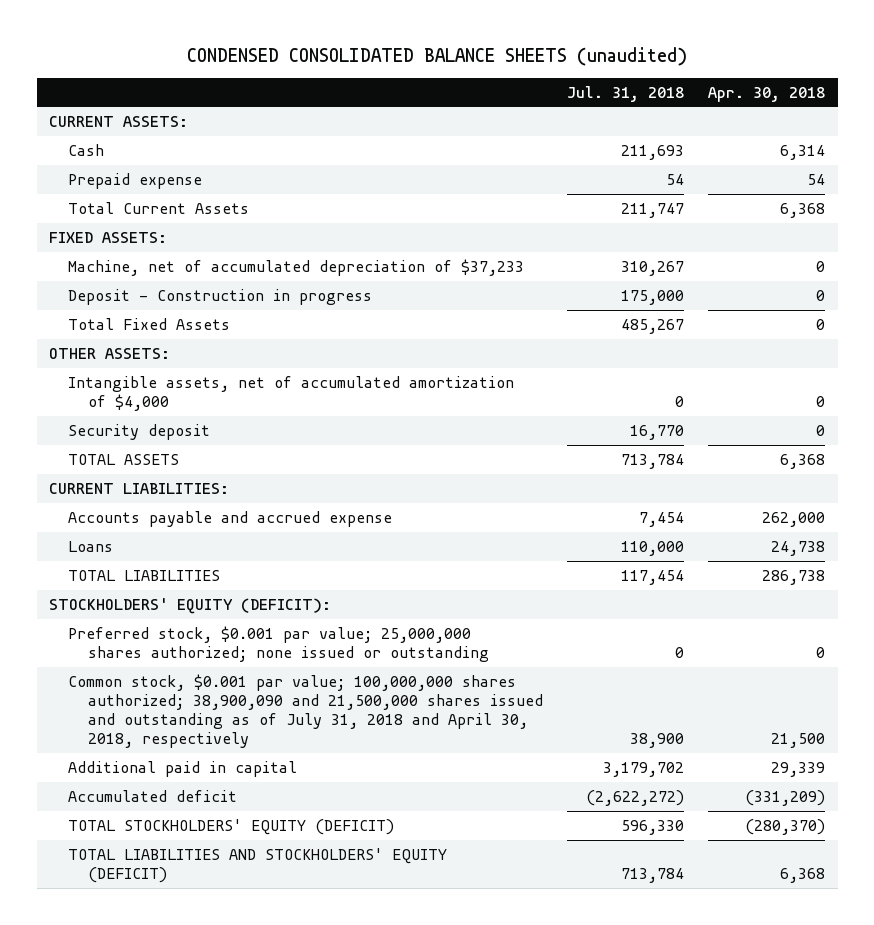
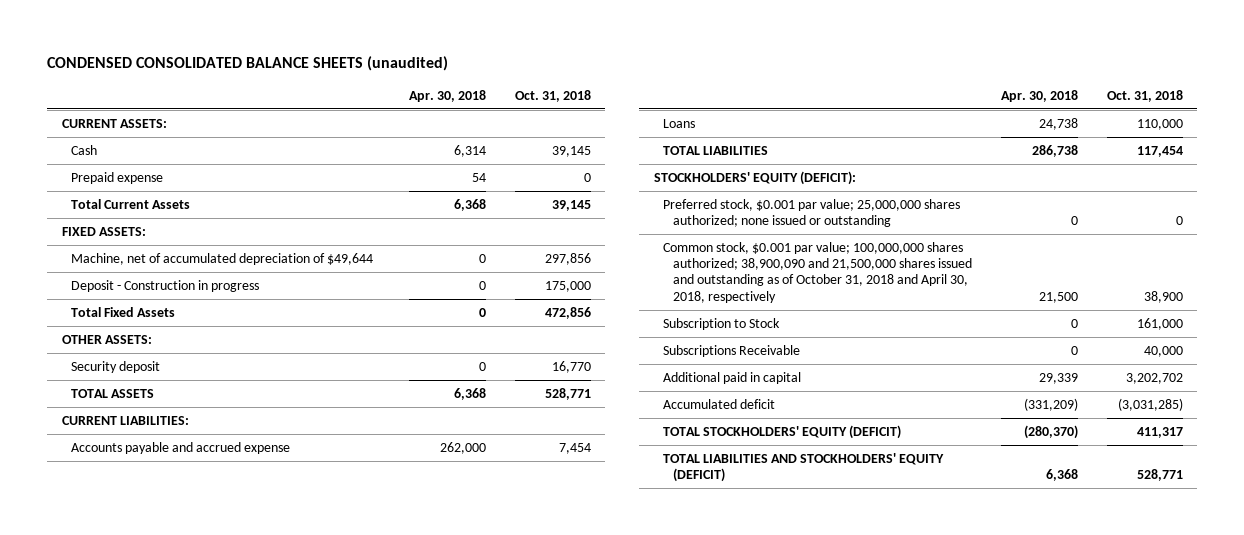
- | Jul. 31, 2018 | Apr. 30, 2018
+ | Apr. 30, 2018 | Oct. 31, 2018
- Machine, net of accumulated depreciation of $37,233 | 310,267 | 0
+ Machine, net of accumulated depreciation of $49,644 | 0 | 297,856
- Intangible assets, net of accumulated amortization of $4,000 | 0 | 0
- Common stock, $0.001 par value; 100,000,000 shares authorized; 38,900,090 and 21,500,000 shares issued and outstanding as of July 31, 2018 and April 30, 2018, respectively | 38,900 | 21,500
+ Common stock, $0.001 par value; 100,000,000 shares authorized; 38,900,090 and 21,500,000 shares issued and outstanding as of October 31, 2018 and April 30, 2018, respectively | 21,500 | 38,900
+ Subscription to Stock | 0 | 161,000
+ Subscriptions Receivable | 0 | 40,000

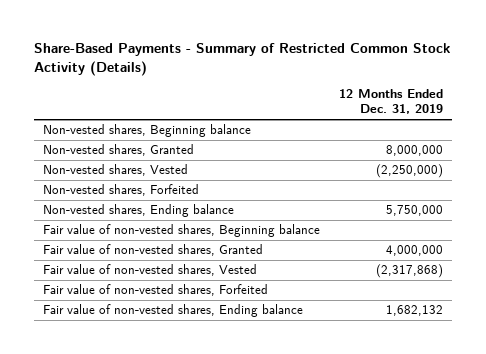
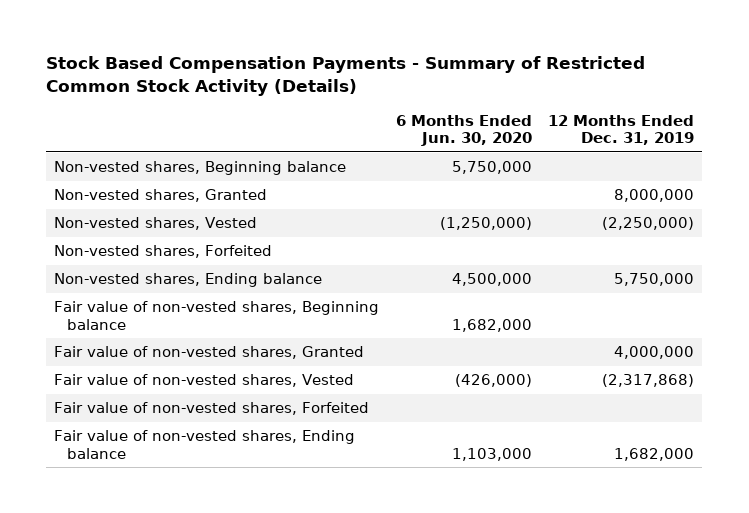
- Share-Based Payments - Summary of Restricted Common Stock Activity (Details)
+ Stock Based Compensation Payments - Summary of Restricted Common Stock Activity (Details)
- | 12 Months Ended Dec. 31, 2019
+ | 6 Months Ended Jun. 30, 2020 | 12 Months Ended Dec. 31, 2019
- Fair value of non-vested shares, Ending balance | 1,682,132
+ Fair value of non-vested shares, Ending balance | 1,103,000 | 1,682,000

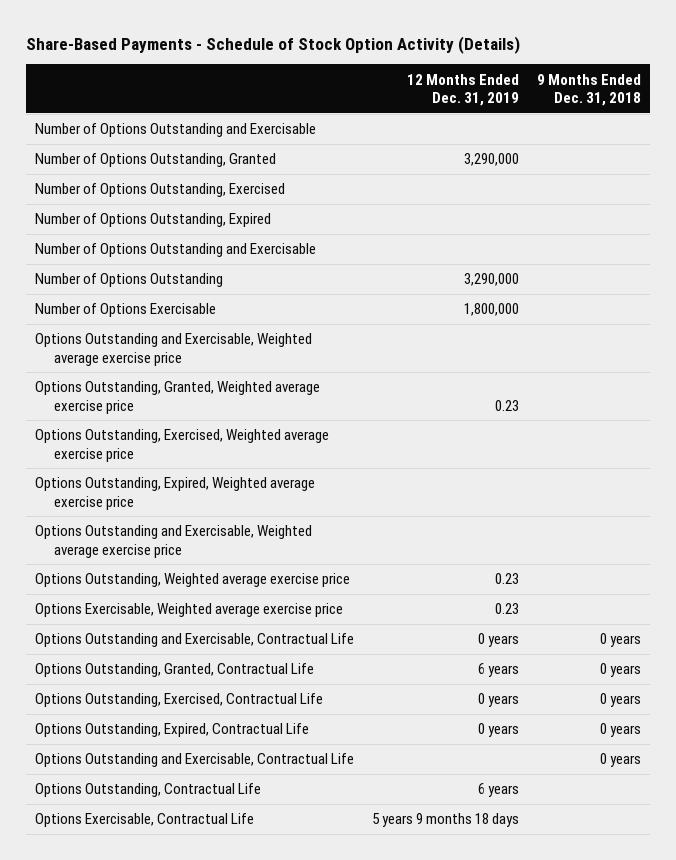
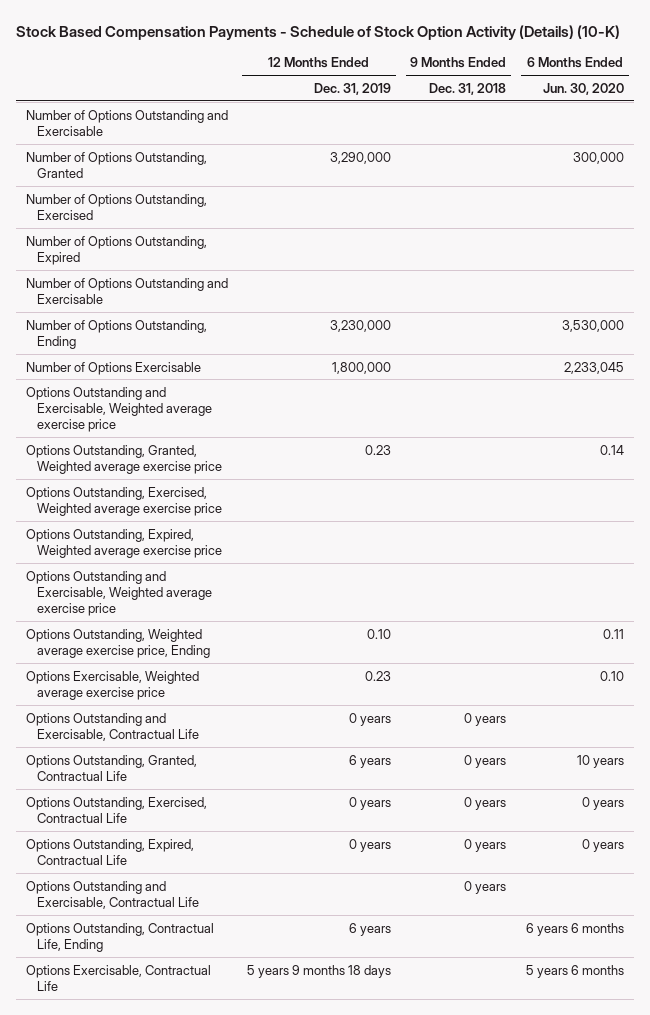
- Share-Based Payments - Schedule of Stock Option Activity (Details)
+ Stock Based Compensation Payments - Schedule of Stock Option Activity (Details) (10-K)
- | 12 Months Ended Dec. 31, 2019 | 9 Months Ended Dec. 31, 2018
+ | 12 Months Ended Dec. 31, 2019 | 9 Months Ended Dec. 31, 2018 | 6 Months Ended Jun. 30, 2020
- Number of Options Outstanding | 3,290,000 |
+ Number of Options Outstanding, Ending | 3,230,000 | | 3,530,000
- Options Outstanding, Weighted average exercise price | 0.23 |
+ Options Outstanding, Weighted average exercise price, Ending | 0.10 | | 0.11
- Options Outstanding, Contractual Life | 6 years |
+ Options Outstanding, Contractual Life, Ending | 6 years | | 6 years 6 months

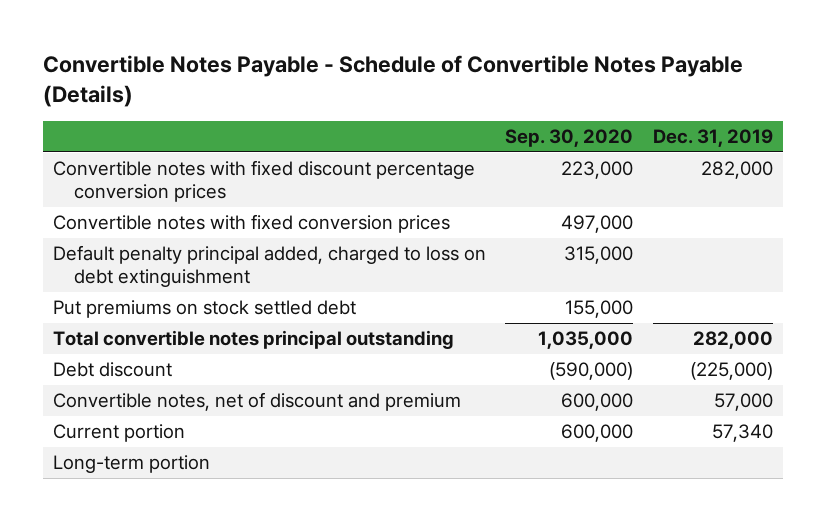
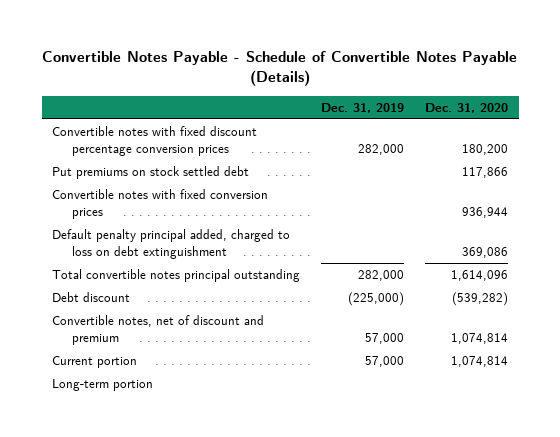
- | Sep. 30, 2020 | Dec. 31, 2019
+ | Dec. 31, 2019 | Dec. 31, 2020
moved up: Put premiums on stock settled debt | | 117,866
- Current portion | 600,000 | 57,340
+ Current portion | 57,000 | 1,074,814

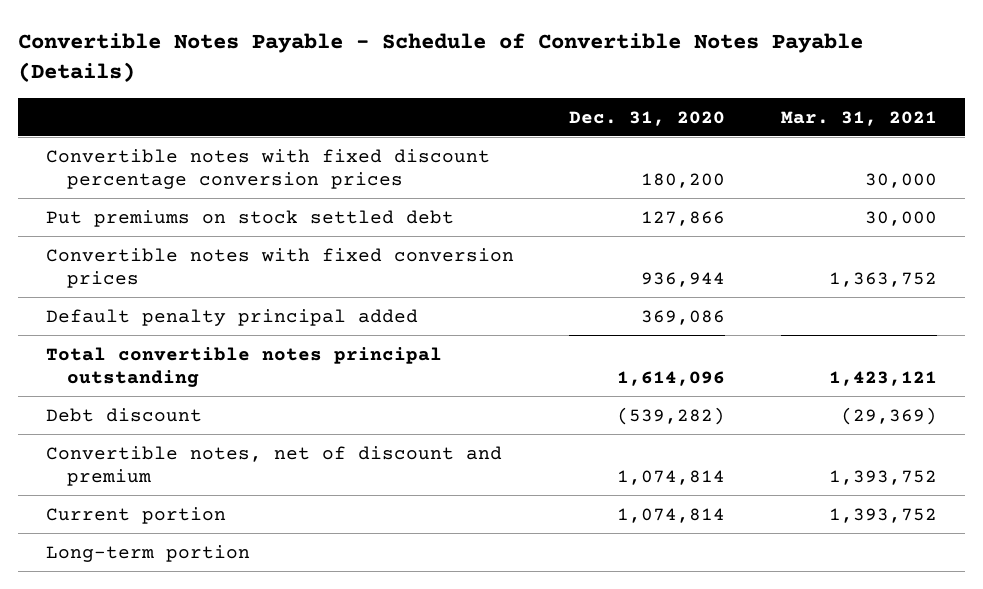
- | Dec. 31, 2019 | Dec. 31, 2020
+ | Dec. 31, 2020 | Mar. 31, 2021
- Put premiums on stock settled debt | | 117,866
+ Put premiums on stock settled debt | 127,866 | 30,000
- Default penalty principal added, charged to loss on debt extinguishment | | 369,086
+ Default penalty principal added | 369,086 |

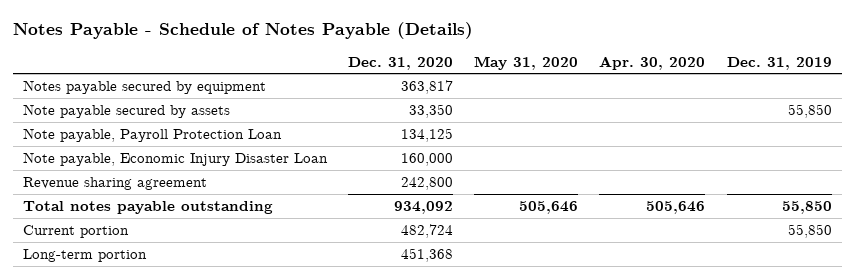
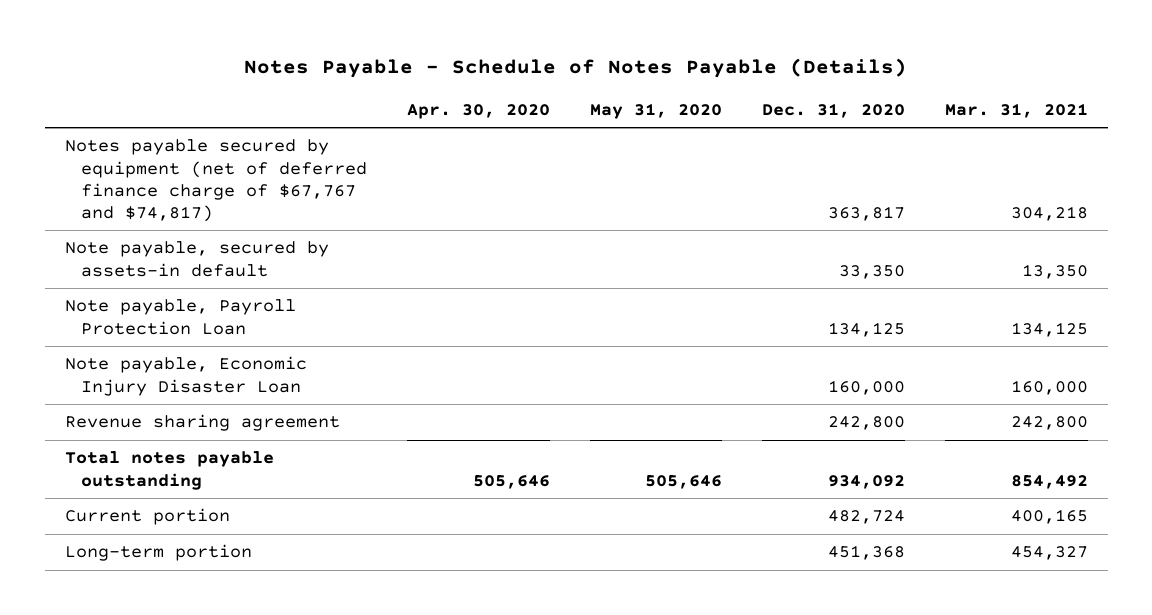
- | Dec. 31, 2020 | May 31, 2020 | Apr. 30, 2020 | Dec. 31, 2019
+ | Apr. 30, 2020 | May 31, 2020 | Dec. 31, 2020 | Mar. 31, 2021
- Notes payable secured by equipment | 363,817 | | |
- Note payable secured by assets | 33,350 | | | 55,850
+ Notes payable secured by equipment (net of deferred finance charge of $67,767 and $74,817) | | | 363,817 | 304,218
+ Note payable, secured by assets-in default | | | 33,350 | 13,350

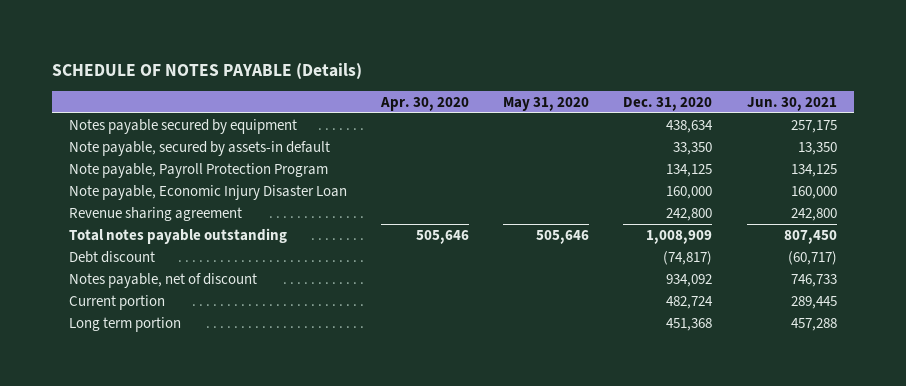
- Notes Payable - Schedule of Notes Payable (Details)
+ SCHEDULE OF NOTES PAYABLE (Details)
- | Apr. 30, 2020 | May 31, 2020 | Dec. 31, 2020 | Mar. 31, 2021
+ | Apr. 30, 2020 | May 31, 2020 | Dec. 31, 2020 | Jun. 30, 2021
- Notes payable secured by equipment (net of deferred finance charge of $67,767 and $74,817) | | | 363,817 | 304,218
+ Notes payable secured by equipment | | | 438,634 | 257,175
- Note payable, Payroll Protection Loan | | | 134,125 | 134,125
+ Note payable, Payroll Protection Program | | | 134,125 | 134,125
- Total notes payable outstanding | 505,646 | 505,646 | 934,092 | 854,492
+ Total notes payable outstanding | 505,646 | 505,646 | 1,008,909 | 807,450
+ Debt discount | | | (74,817) | (60,717)
+ Notes payable, net of discount | | | 934,092 | 746,733
- Long-term portion | | | 451,368 | 454,327
+ Long term portion | | | 451,368 | 457,288

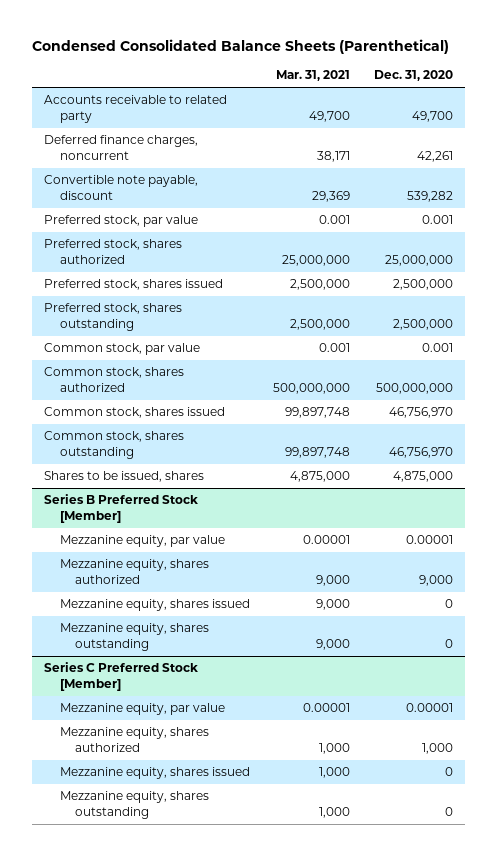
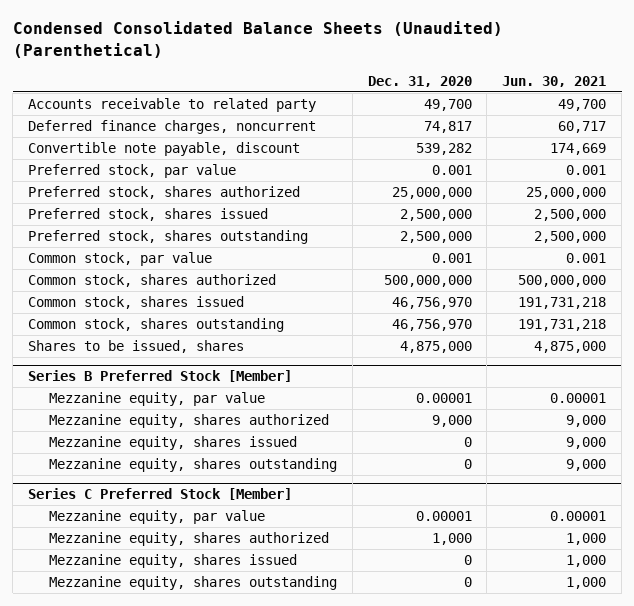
- Condensed Consolidated Balance Sheets (Parenthetical)
+ Condensed Consolidated Balance Sheets (Unaudited) (Parenthetical)
- | Mar. 31, 2021 | Dec. 31, 2020
+ | Dec. 31, 2020 | Jun. 30, 2021
- Deferred finance charges, noncurrent | 38,171 | 42,261
+ Deferred finance charges, noncurrent | 74,817 | 60,717

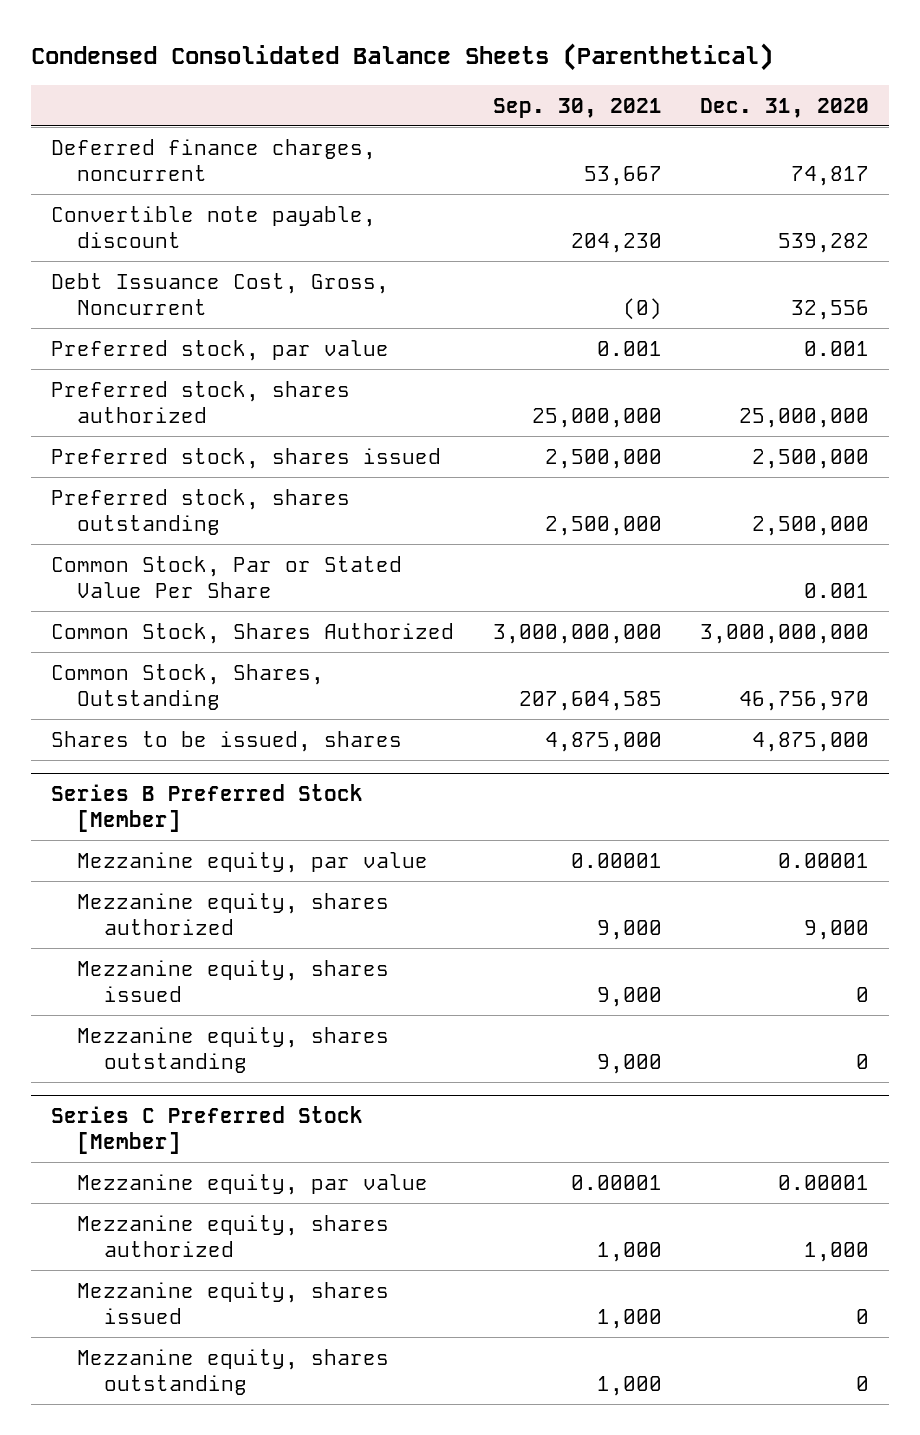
- Condensed Consolidated Balance Sheets (Unaudited) (Parenthetical)
+ Condensed Consolidated Balance Sheets (Parenthetical)
- | Dec. 31, 2020 | Jun. 30, 2021
+ | Sep. 30, 2021 | Dec. 31, 2020
- Accounts receivable to related party | 49,700 | 49,700
+ Debt Issuance Cost, Gross, Noncurrent | (0) | 32,556
- Common stock, par value | 0.001 | 0.001
- Common stock, shares authorized | 500,000,000 | 500,000,000
- Common stock, shares issued | 46,756,970 | 191,731,218
- Common stock, shares outstanding | 46,756,970 | 191,731,218
+ Common Stock, Par or Stated Value Per Share | | 0.001
+ Common Stock, Shares Authorized | 3,000,000,000 | 3,000,000,000
+ Common Stock, Shares, Outstanding | 207,604,585 | 46,756,970

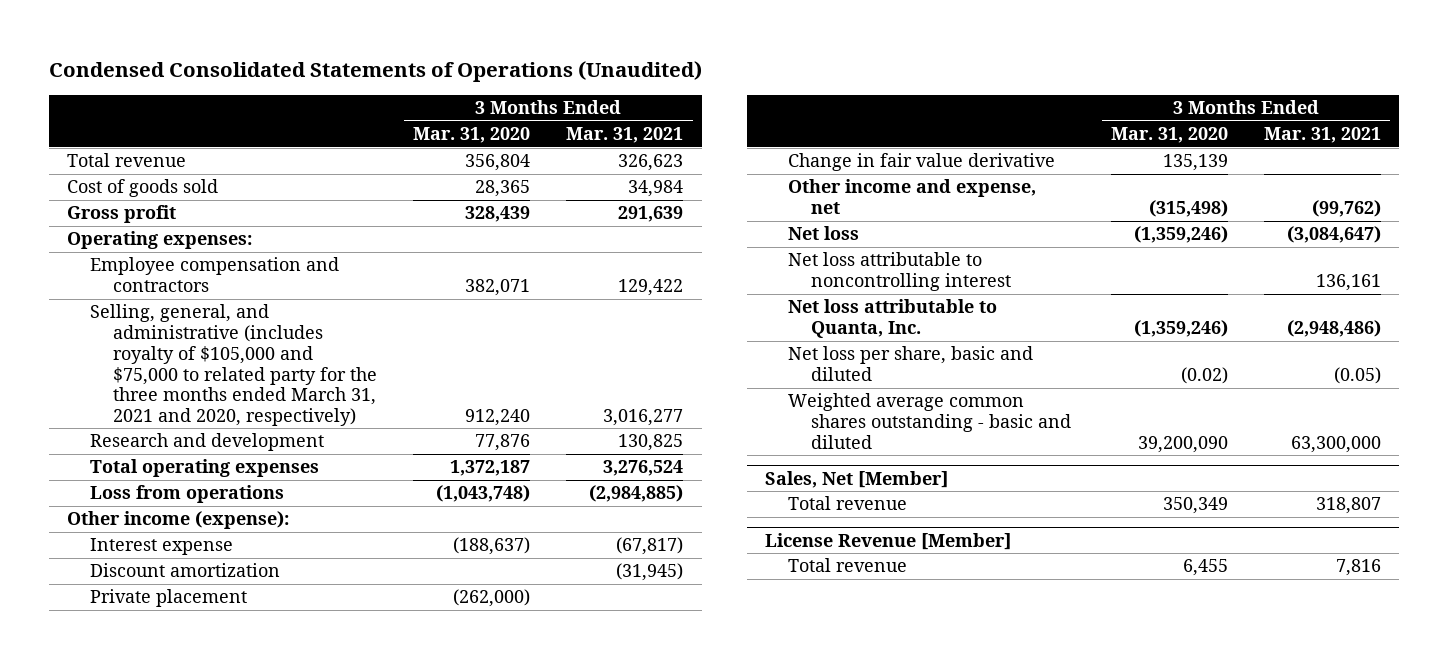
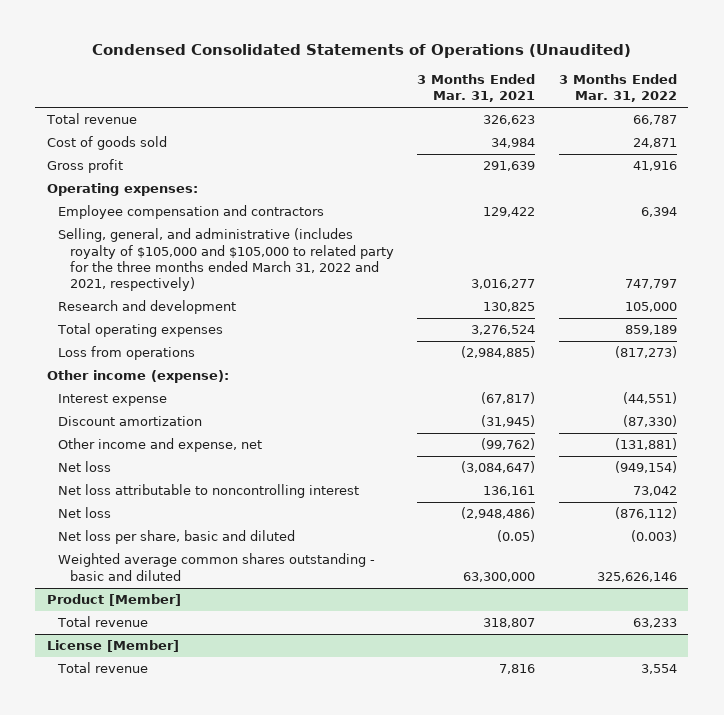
- | 3 Months Ended Mar. 31, 2020 | 3 Months Ended Mar. 31, 2021
+ | 3 Months Ended Mar. 31, 2021 | 3 Months Ended Mar. 31, 2022
- Selling, general, and administrative (includes royalty of $105,000 and $75,000 to related party for the three months ended March 31, 2021 and 2020, respectively) | 912,240 | 3,016,277
+ Selling, general, and administrative (includes royalty of $105,000 and $105,000 to related party for the three months ended March 31, 2022 and 2021, respectively) | 3,016,277 | 747,797
- Private placement | (262,000) |
- Change in fair value derivative | 135,139 |
- Net loss attributable to Quanta, Inc. | (1,359,246) | (2,948,486)
+ Net loss | (2,948,486) | (876,112)
- Sales, Net [Member]
+ Product [Member]
- License Revenue [Member]
+ License [Member]

